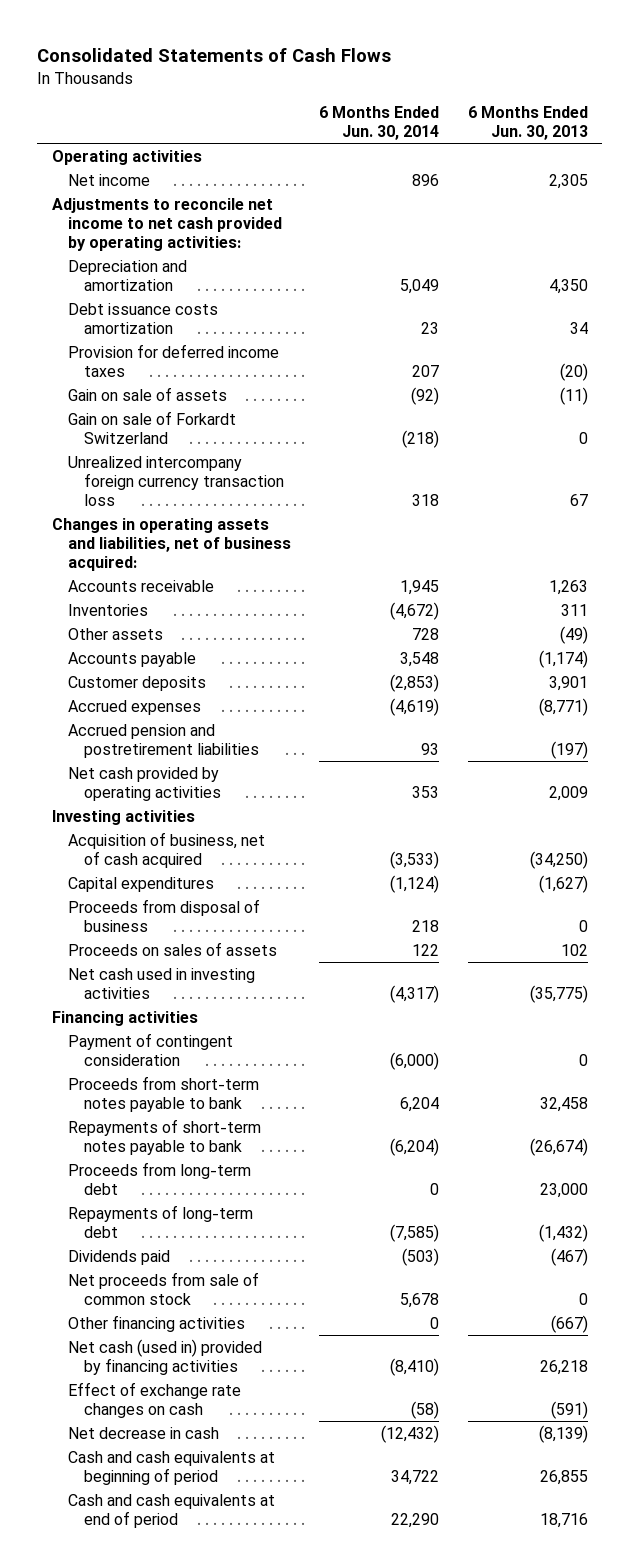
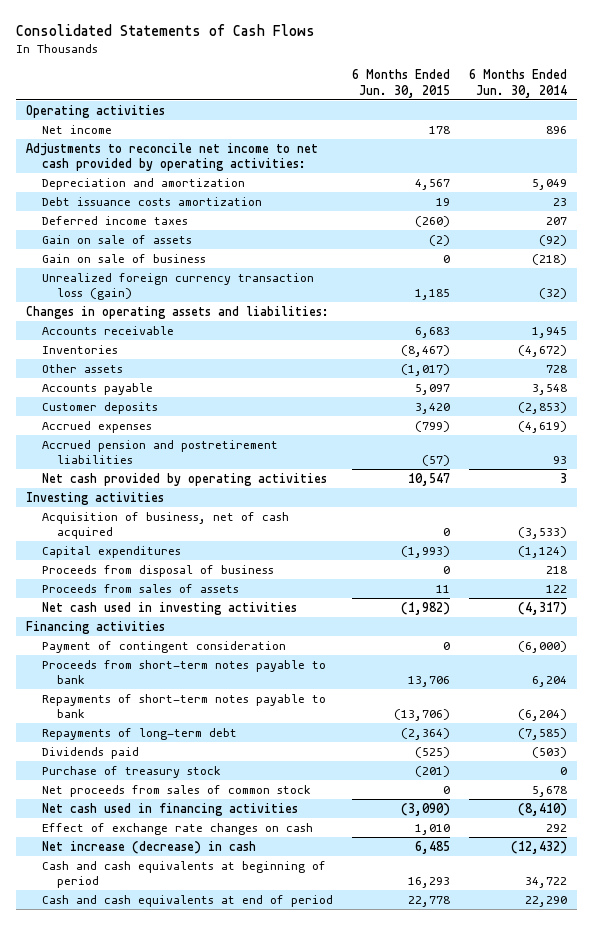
- | 6 Months Ended Jun. 30, 2014 | 6 Months Ended Jun. 30, 2013
+ | 6 Months Ended Jun. 30, 2015 | 6 Months Ended Jun. 30, 2014
- Provision for deferred income taxes | 207 | (20)
+ Deferred income taxes | (260) | 207
- Gain on sale of Forkardt Switzerland | (218) | 0
- Unrealized intercompany foreign currency transaction loss | 318 | 67
- Changes in operating assets and liabilities, net of business acquired:
+ Gain on sale of business | 0 | (218)
+ Unrealized foreign currency transaction loss (gain) | 1,185 | (32)
+ Changes in operating assets and liabilities:
- Net cash provided by operating activities | 353 | 2,009
+ Net cash provided by operating activities | 10,547 | 3
- Proceeds on sales of assets | 122 | 102
+ Proceeds from sales of assets | 11 | 122
- Proceeds from long-term debt | 0 | 23,000
- Net proceeds from sale of common stock | 5,678 | 0
- Other financing activities | 0 | (667)
- Net cash (used in) provided by financing activities | (8,410) | 26,218
- Effect of exchange rate changes on cash | (58) | (591)
- Net decrease in cash | (12,432) | (8,139)
+ Purchase of treasury stock | (201) | 0
+ Net proceeds from sales of common stock | 0 | 5,678
+ Net cash used in financing activities | (3,090) | (8,410)
+ Effect of exchange rate changes on cash | 1,010 | 292
+ Net increase (decrease) in cash | 6,485 | (12,432)

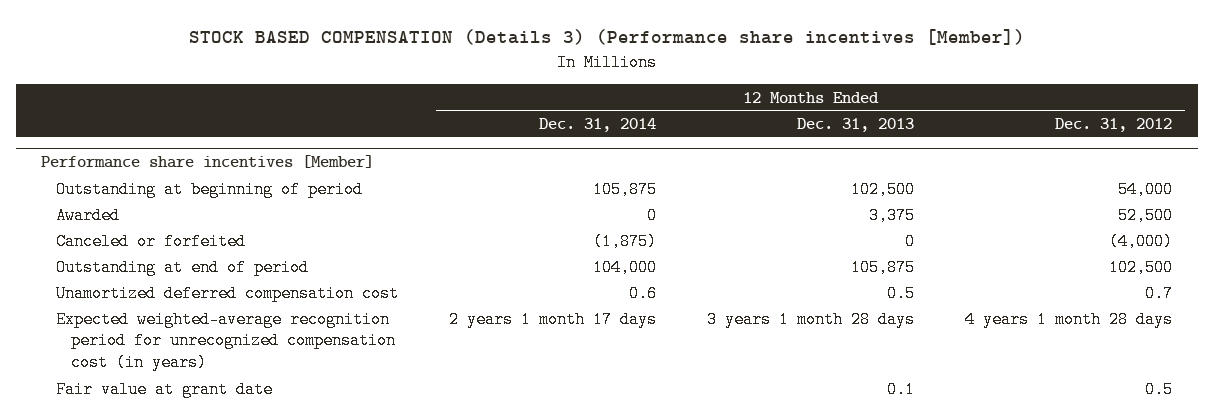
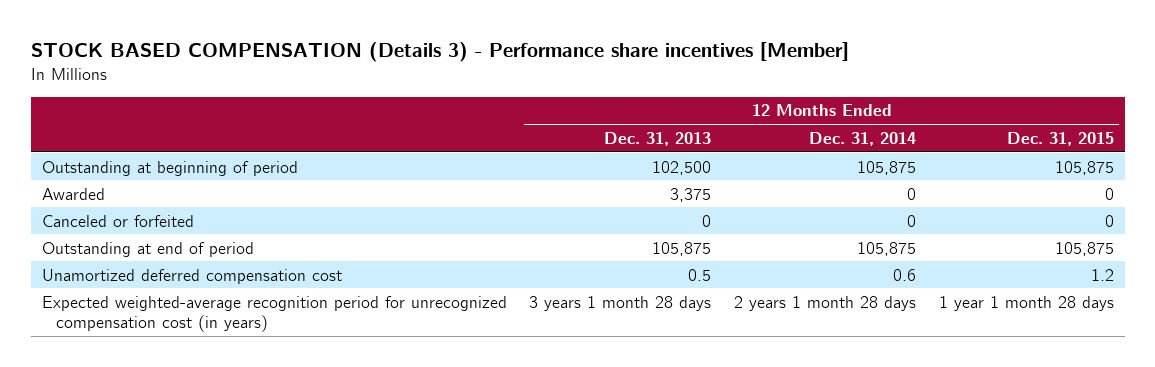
- STOCK BASED COMPENSATION (Details 3) (Performance share incentives [Member])
+ STOCK BASED COMPENSATION (Details 3) - Performance share incentives [Member]
- | 12 Months Ended Dec. 31, 2014 | 12 Months Ended Dec. 31, 2013 | 12 Months Ended Dec. 31, 2012
+ | 12 Months Ended Dec. 31, 2013 | 12 Months Ended Dec. 31, 2014 | 12 Months Ended Dec. 31, 2015
- Performance share incentives [Member]
- Canceled or forfeited | (1,875) | 0 | (4,000)
- Outstanding at end of period | 104,000 | 105,875 | 102,500
+ Canceled or forfeited | 0 | 0 | 0
+ Outstanding at end of period | 105,875 | 105,875 | 105,875
- Expected weighted-average recognition period for unrecognized compensation cost (in years) | 2 years 1 month 17 days | 3 years 1 month 28 days | 4 years 1 month 28 days
- Fair value at grant date | | 0.1 | 0.5
+ Expected weighted-average recognition period for unrecognized compensation cost (in years) | 3 years 1 month 28 days | 2 years 1 month 28 days | 1 year 1 month 28 days

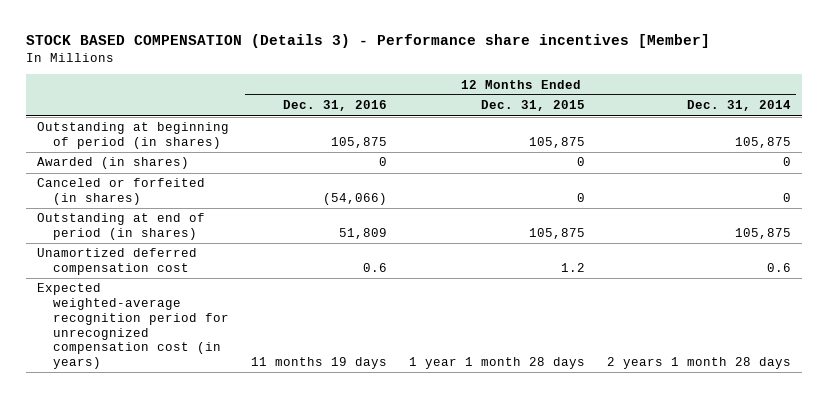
- | 12 Months Ended Dec. 31, 2013 | 12 Months Ended Dec. 31, 2014 | 12 Months Ended Dec. 31, 2015
+ | 12 Months Ended Dec. 31, 2016 | 12 Months Ended Dec. 31, 2015 | 12 Months Ended Dec. 31, 2014
- Outstanding at beginning of period | 102,500 | 105,875 | 105,875
- Awarded | 3,375 | 0 | 0
- Canceled or forfeited | 0 | 0 | 0
- Outstanding at end of period | 105,875 | 105,875 | 105,875
+ Outstanding at beginning of period (in shares) | 105,875 | 105,875 | 105,875
+ Awarded (in shares) | 0 | 0 | 0
+ Canceled or forfeited (in shares) | (54,066) | 0 | 0
+ Outstanding at end of period (in shares) | 51,809 | 105,875 | 105,875

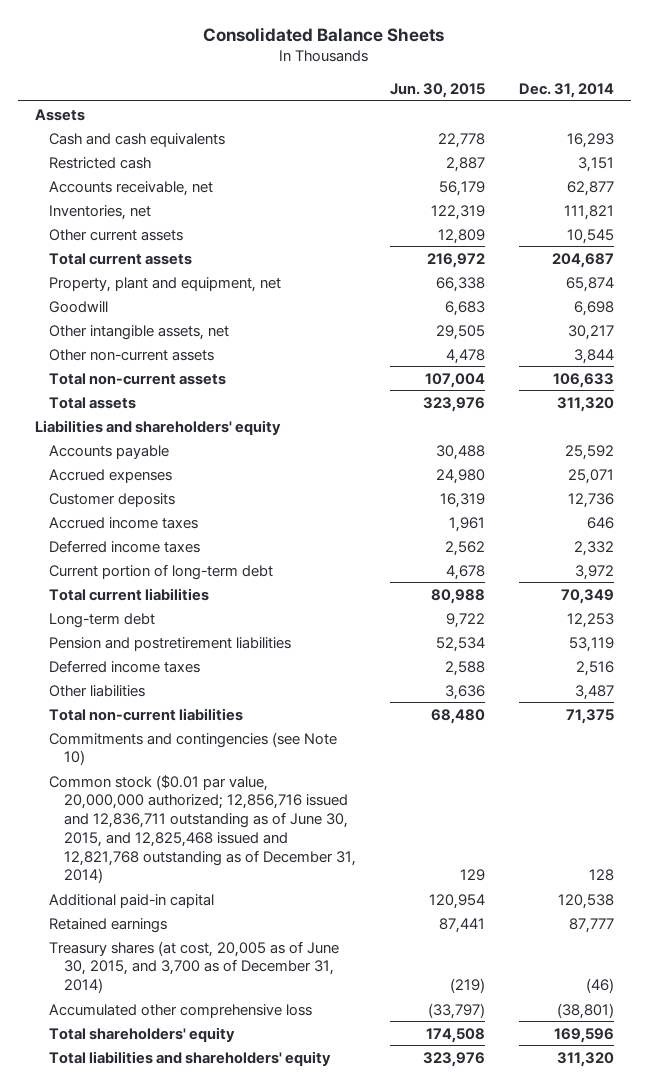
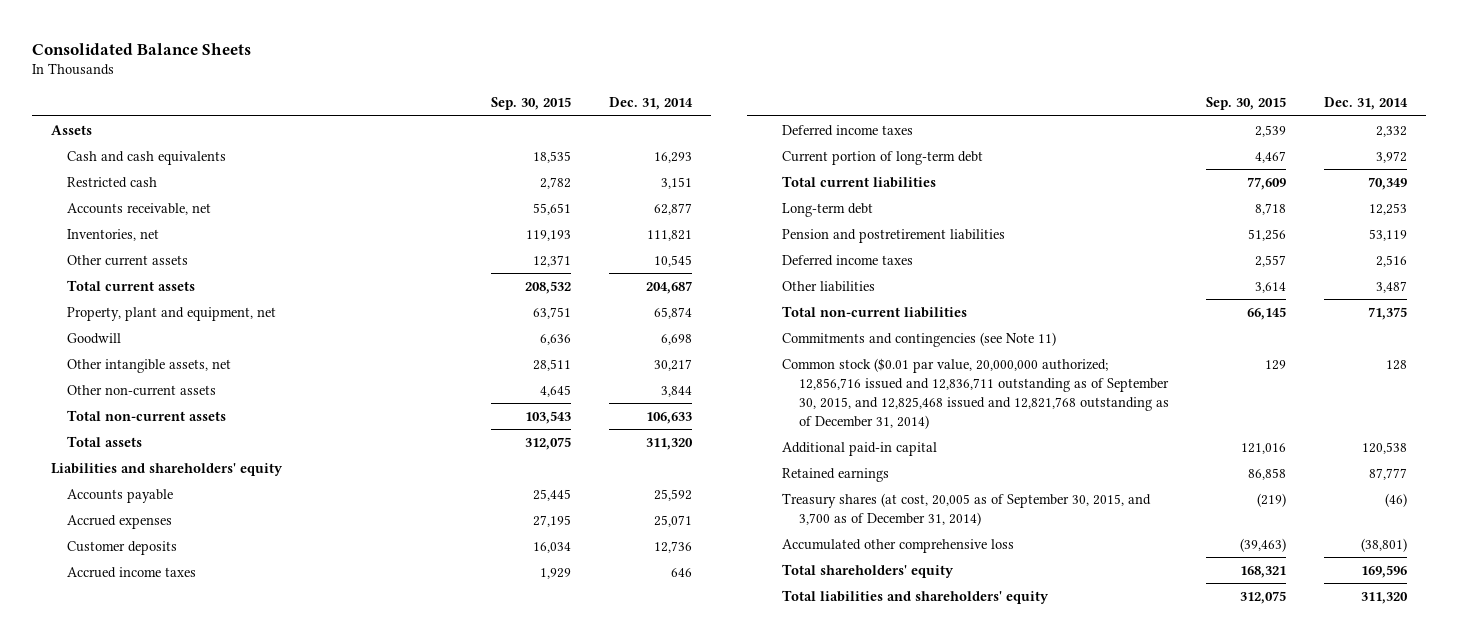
- | Jun. 30, 2015 | Dec. 31, 2014
+ | Sep. 30, 2015 | Dec. 31, 2014
- Commitments and contingencies (see Note 10)
- Common stock ($0.01 par value, 20,000,000 authorized; 12,856,716 issued and 12,836,711 outstanding as of June 30, 2015, and 12,825,468 issued and 12,821,768 outstanding as of December 31, 2014) | 129 | 128
+ Commitments and contingencies (see Note 11)
+ Common stock ($0.01 par value, 20,000,000 authorized; 12,856,716 issued and 12,836,711 outstanding as of September 30, 2015, and 12,825,468 issued and 12,821,768 outstanding as of December 31, 2014) | 129 | 128
- Treasury shares (at cost, 20,005 as of June 30, 2015, and 3,700 as of December 31, 2014) | (219) | (46)
+ Treasury shares (at cost, 20,005 as of September 30, 2015, and 3,700 as of December 31, 2014) | (219) | (46)

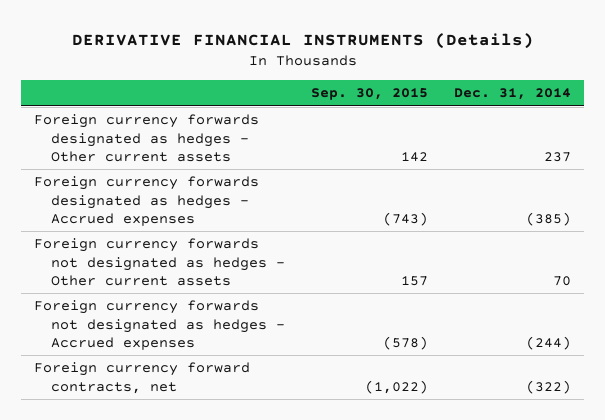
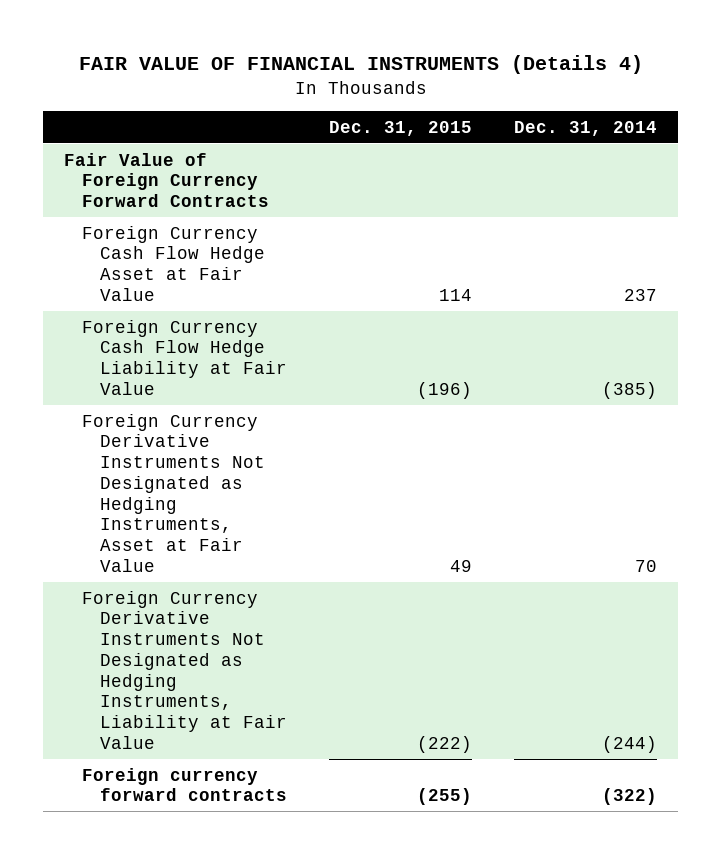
- DERIVATIVE FINANCIAL INSTRUMENTS (Details)
+ FAIR VALUE OF FINANCIAL INSTRUMENTS (Details 4)
- | Sep. 30, 2015 | Dec. 31, 2014
+ | Dec. 31, 2015 | Dec. 31, 2014
- Foreign currency forwards designated as hedges - Other current assets | 142 | 237
- Foreign currency forwards designated as hedges - Accrued expenses | (743) | (385)
- Foreign currency forwards not designated as hedges - Other current assets | 157 | 70
- Foreign currency forwards not designated as hedges - Accrued expenses | (578) | (244)
- Foreign currency forward contracts, net | (1,022) | (322)
+ Fair Value of Foreign Currency Forward Contracts
+ Foreign Currency Cash Flow Hedge Asset at Fair Value | 114 | 237
+ Foreign Currency Cash Flow Hedge Liability at Fair Value | (196) | (385)
+ Foreign Currency Derivative Instruments Not Designated as Hedging Instruments, Asset at Fair Value | 49 | 70
+ Foreign Currency Derivative Instruments Not Designated as Hedging Instruments, Liability at Fair Value | (222) | (244)
+ Foreign currency forward contracts | (255) | (322)

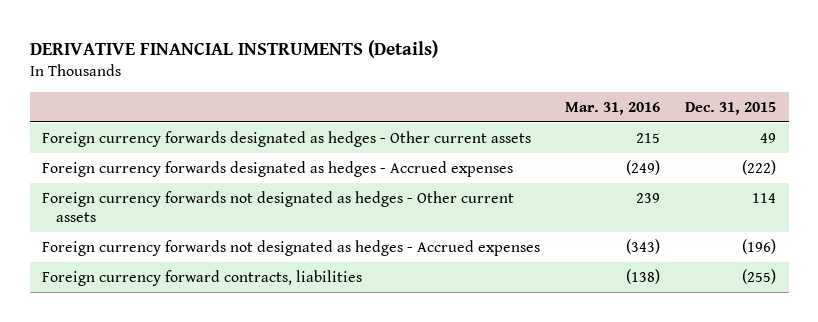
- FAIR VALUE OF FINANCIAL INSTRUMENTS (Details 4)
+ DERIVATIVE FINANCIAL INSTRUMENTS (Details)
- | Dec. 31, 2015 | Dec. 31, 2014
+ | Mar. 31, 2016 | Dec. 31, 2015
- Fair Value of Foreign Currency Forward Contracts
- Foreign Currency Cash Flow Hedge Asset at Fair Value | 114 | 237
- Foreign Currency Cash Flow Hedge Liability at Fair Value | (196) | (385)
- Foreign Currency Derivative Instruments Not Designated as Hedging Instruments, Asset at Fair Value | 49 | 70
- Foreign Currency Derivative Instruments Not Designated as Hedging Instruments, Liability at Fair Value | (222) | (244)
- Foreign currency forward contracts | (255) | (322)
+ Foreign currency forwards designated as hedges - Other current assets | 215 | 49
+ Foreign currency forwards designated as hedges - Accrued expenses | (249) | (222)
+ Foreign currency forwards not designated as hedges - Other current assets | 239 | 114
+ Foreign currency forwards not designated as hedges - Accrued expenses | (343) | (196)
+ Foreign currency forward contracts, liabilities | (138) | (255)

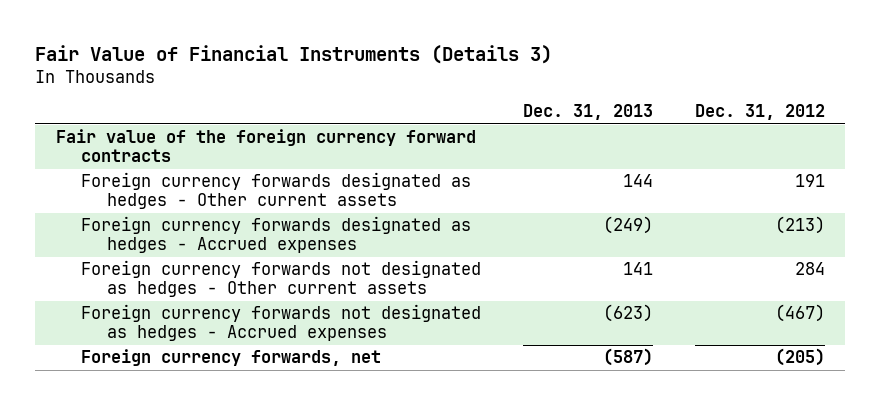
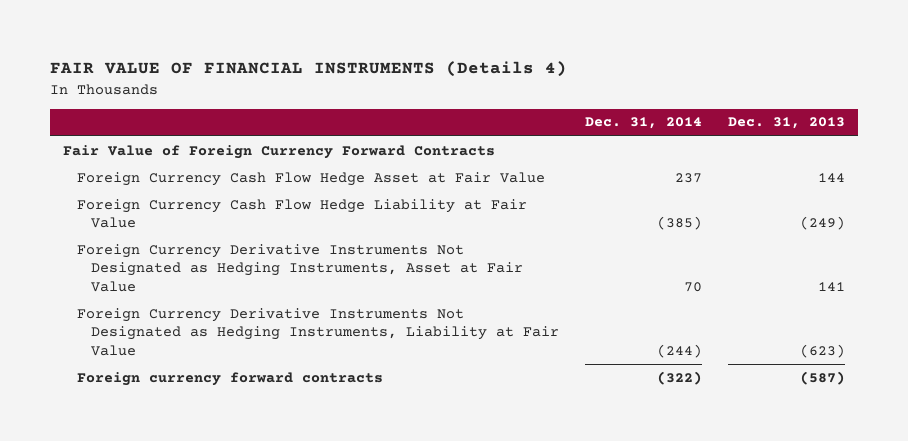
- Fair Value of Financial Instruments (Details 3)
+ FAIR VALUE OF FINANCIAL INSTRUMENTS (Details 4)
- | Dec. 31, 2013 | Dec. 31, 2012
+ | Dec. 31, 2014 | Dec. 31, 2013
- Fair value of the foreign currency forward contracts
- Foreign currency forwards designated as hedges - Other current assets | 144 | 191
- Foreign currency forwards designated as hedges - Accrued expenses | (249) | (213)
- Foreign currency forwards not designated as hedges - Other current assets | 141 | 284
- Foreign currency forwards not designated as hedges - Accrued expenses | (623) | (467)
- Foreign currency forwards, net | (587) | (205)
+ Fair Value of Foreign Currency Forward Contracts
+ Foreign Currency Cash Flow Hedge Asset at Fair Value | 237 | 144
+ Foreign Currency Cash Flow Hedge Liability at Fair Value | (385) | (249)
+ Foreign Currency Derivative Instruments Not Designated as Hedging Instruments, Asset at Fair Value | 70 | 141
+ Foreign Currency Derivative Instruments Not Designated as Hedging Instruments, Liability at Fair Value | (244) | (623)
+ Foreign currency forward contracts | (322) | (587)

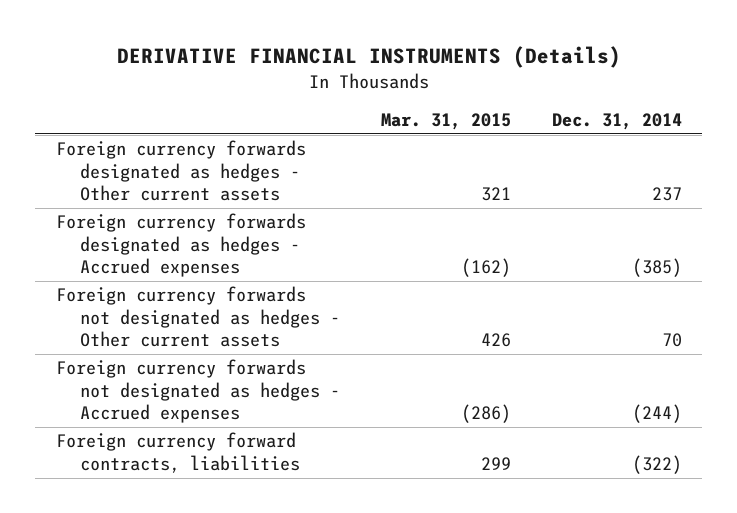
- FAIR VALUE OF FINANCIAL INSTRUMENTS (Details 4)
+ DERIVATIVE FINANCIAL INSTRUMENTS (Details)
- | Dec. 31, 2014 | Dec. 31, 2013
+ | Mar. 31, 2015 | Dec. 31, 2014
- Fair Value of Foreign Currency Forward Contracts
- Foreign Currency Cash Flow Hedge Asset at Fair Value | 237 | 144
- Foreign Currency Cash Flow Hedge Liability at Fair Value | (385) | (249)
- Foreign Currency Derivative Instruments Not Designated as Hedging Instruments, Asset at Fair Value | 70 | 141
- Foreign Currency Derivative Instruments Not Designated as Hedging Instruments, Liability at Fair Value | (244) | (623)
- Foreign currency forward contracts | (322) | (587)
+ Foreign currency forwards designated as hedges - Other current assets | 321 | 237
+ Foreign currency forwards designated as hedges - Accrued expenses | (162) | (385)
+ Foreign currency forwards not designated as hedges - Other current assets | 426 | 70
+ Foreign currency forwards not designated as hedges - Accrued expenses | (286) | (244)
+ Foreign currency forward contracts, liabilities | 299 | (322)

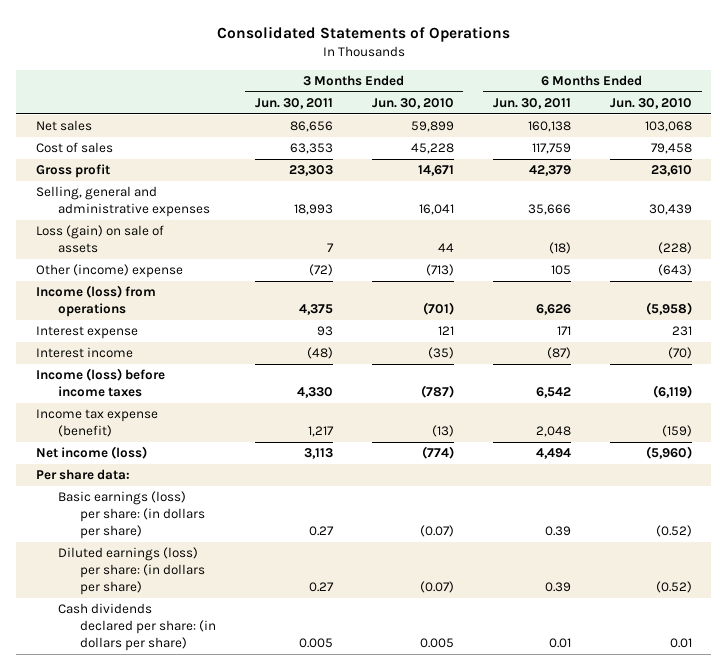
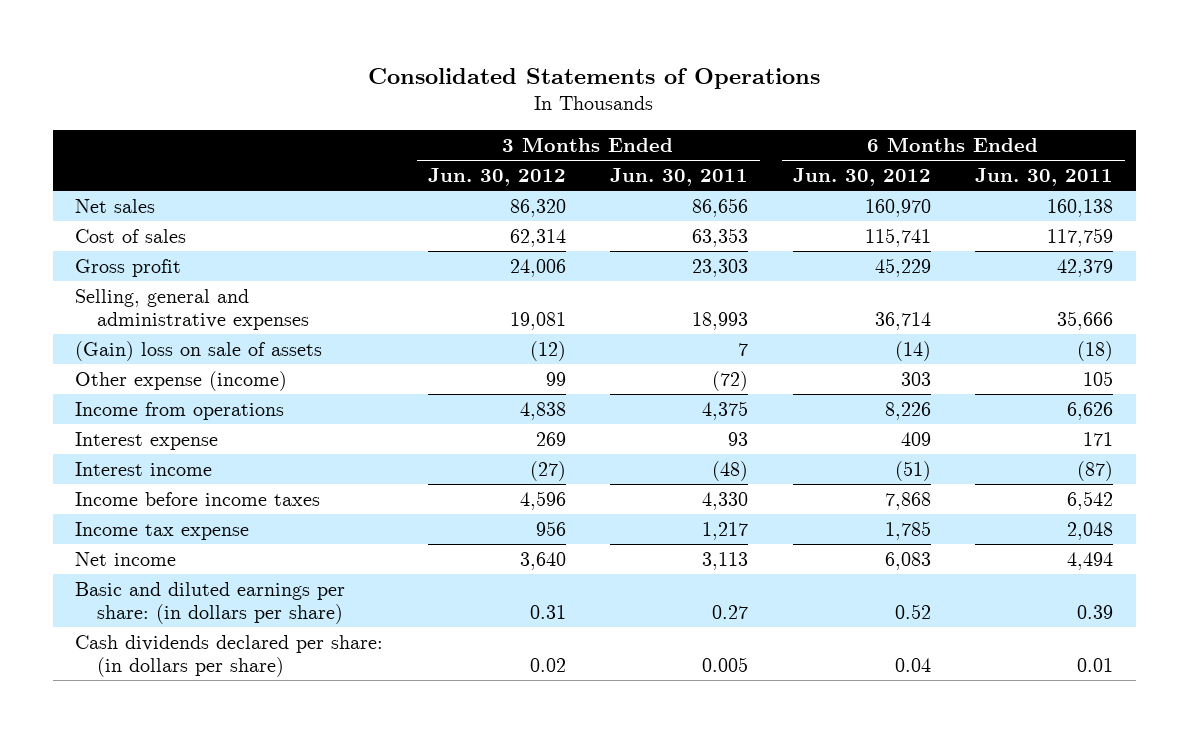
- | 3 Months Ended Jun. 30, 2011 | 3 Months Ended Jun. 30, 2010 | 6 Months Ended Jun. 30, 2011 | 6 Months Ended Jun. 30, 2010
+ | 3 Months Ended Jun. 30, 2012 | 3 Months Ended Jun. 30, 2011 | 6 Months Ended Jun. 30, 2012 | 6 Months Ended Jun. 30, 2011
- Loss (gain) on sale of assets | 7 | 44 | (18) | (228)
- Other (income) expense | (72) | (713) | 105 | (643)
- Income (loss) from operations | 4,375 | (701) | 6,626 | (5,958)
+ (Gain) loss on sale of assets | (12) | 7 | (14) | (18)
+ Other expense (income) | 99 | (72) | 303 | 105
+ Income from operations | 4,838 | 4,375 | 8,226 | 6,626
- Income (loss) before income taxes | 4,330 | (787) | 6,542 | (6,119)
- Income tax expense (benefit) | 1,217 | (13) | 2,048 | (159)
- Net income (loss) | 3,113 | (774) | 4,494 | (5,960)
- Per share data:
- Basic earnings (loss) per share: (in dollars per share) | 0.27 | (0.07) | 0.39 | (0.52)
- Diluted earnings (loss) per share: (in dollars per share) | 0.27 | (0.07) | 0.39 | (0.52)
+ Income before income taxes | 4,596 | 4,330 | 7,868 | 6,542
+ Income tax expense | 956 | 1,217 | 1,785 | 2,048
+ Net income | 3,640 | 3,113 | 6,083 | 4,494
+ Basic and diluted earnings per share: (in dollars per share) | 0.31 | 0.27 | 0.52 | 0.39

